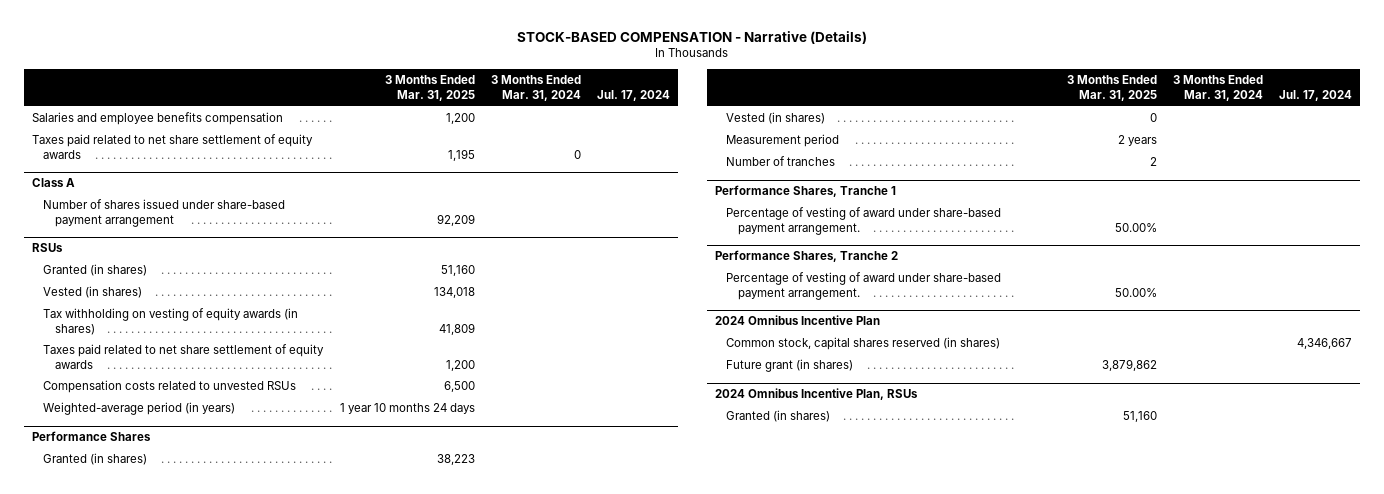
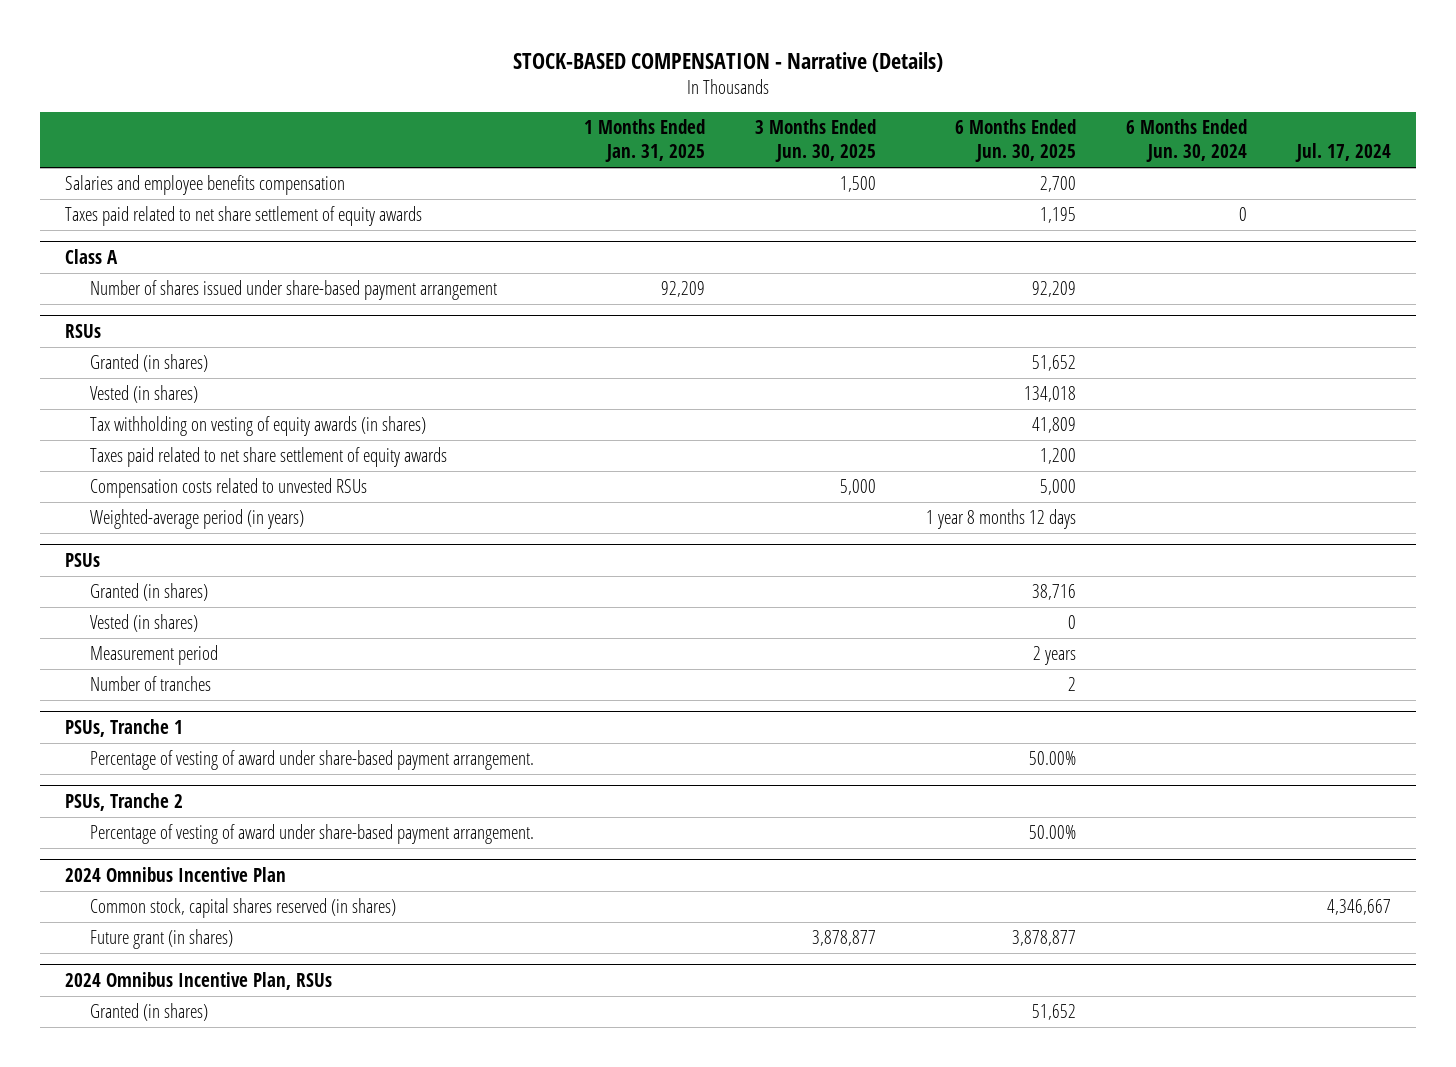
- | 3 Months Ended Mar. 31, 2025 | 3 Months Ended Mar. 31, 2024 | Jul. 17, 2024
+ | 1 Months Ended Jan. 31, 2025 | 3 Months Ended Jun. 30, 2025 | 6 Months Ended Jun. 30, 2025 | 6 Months Ended Jun. 30, 2024 | Jul. 17, 2024
- Performance Shares
+ PSUs
- Performance Shares, Tranche 1
- Percentage of vesting of award under share-based payment arrangement. | 50.00% | |
- Performance Shares, Tranche 2
- Percentage of vesting of award under share-based payment arrangement. | 50.00% | |
+ PSUs, Tranche 1
+ Percentage of vesting of award under share-based payment arrangement. | | | 50.00% | |
+ PSUs, Tranche 2
+ Percentage of vesting of award under share-based payment arrangement. | | | 50.00% | |

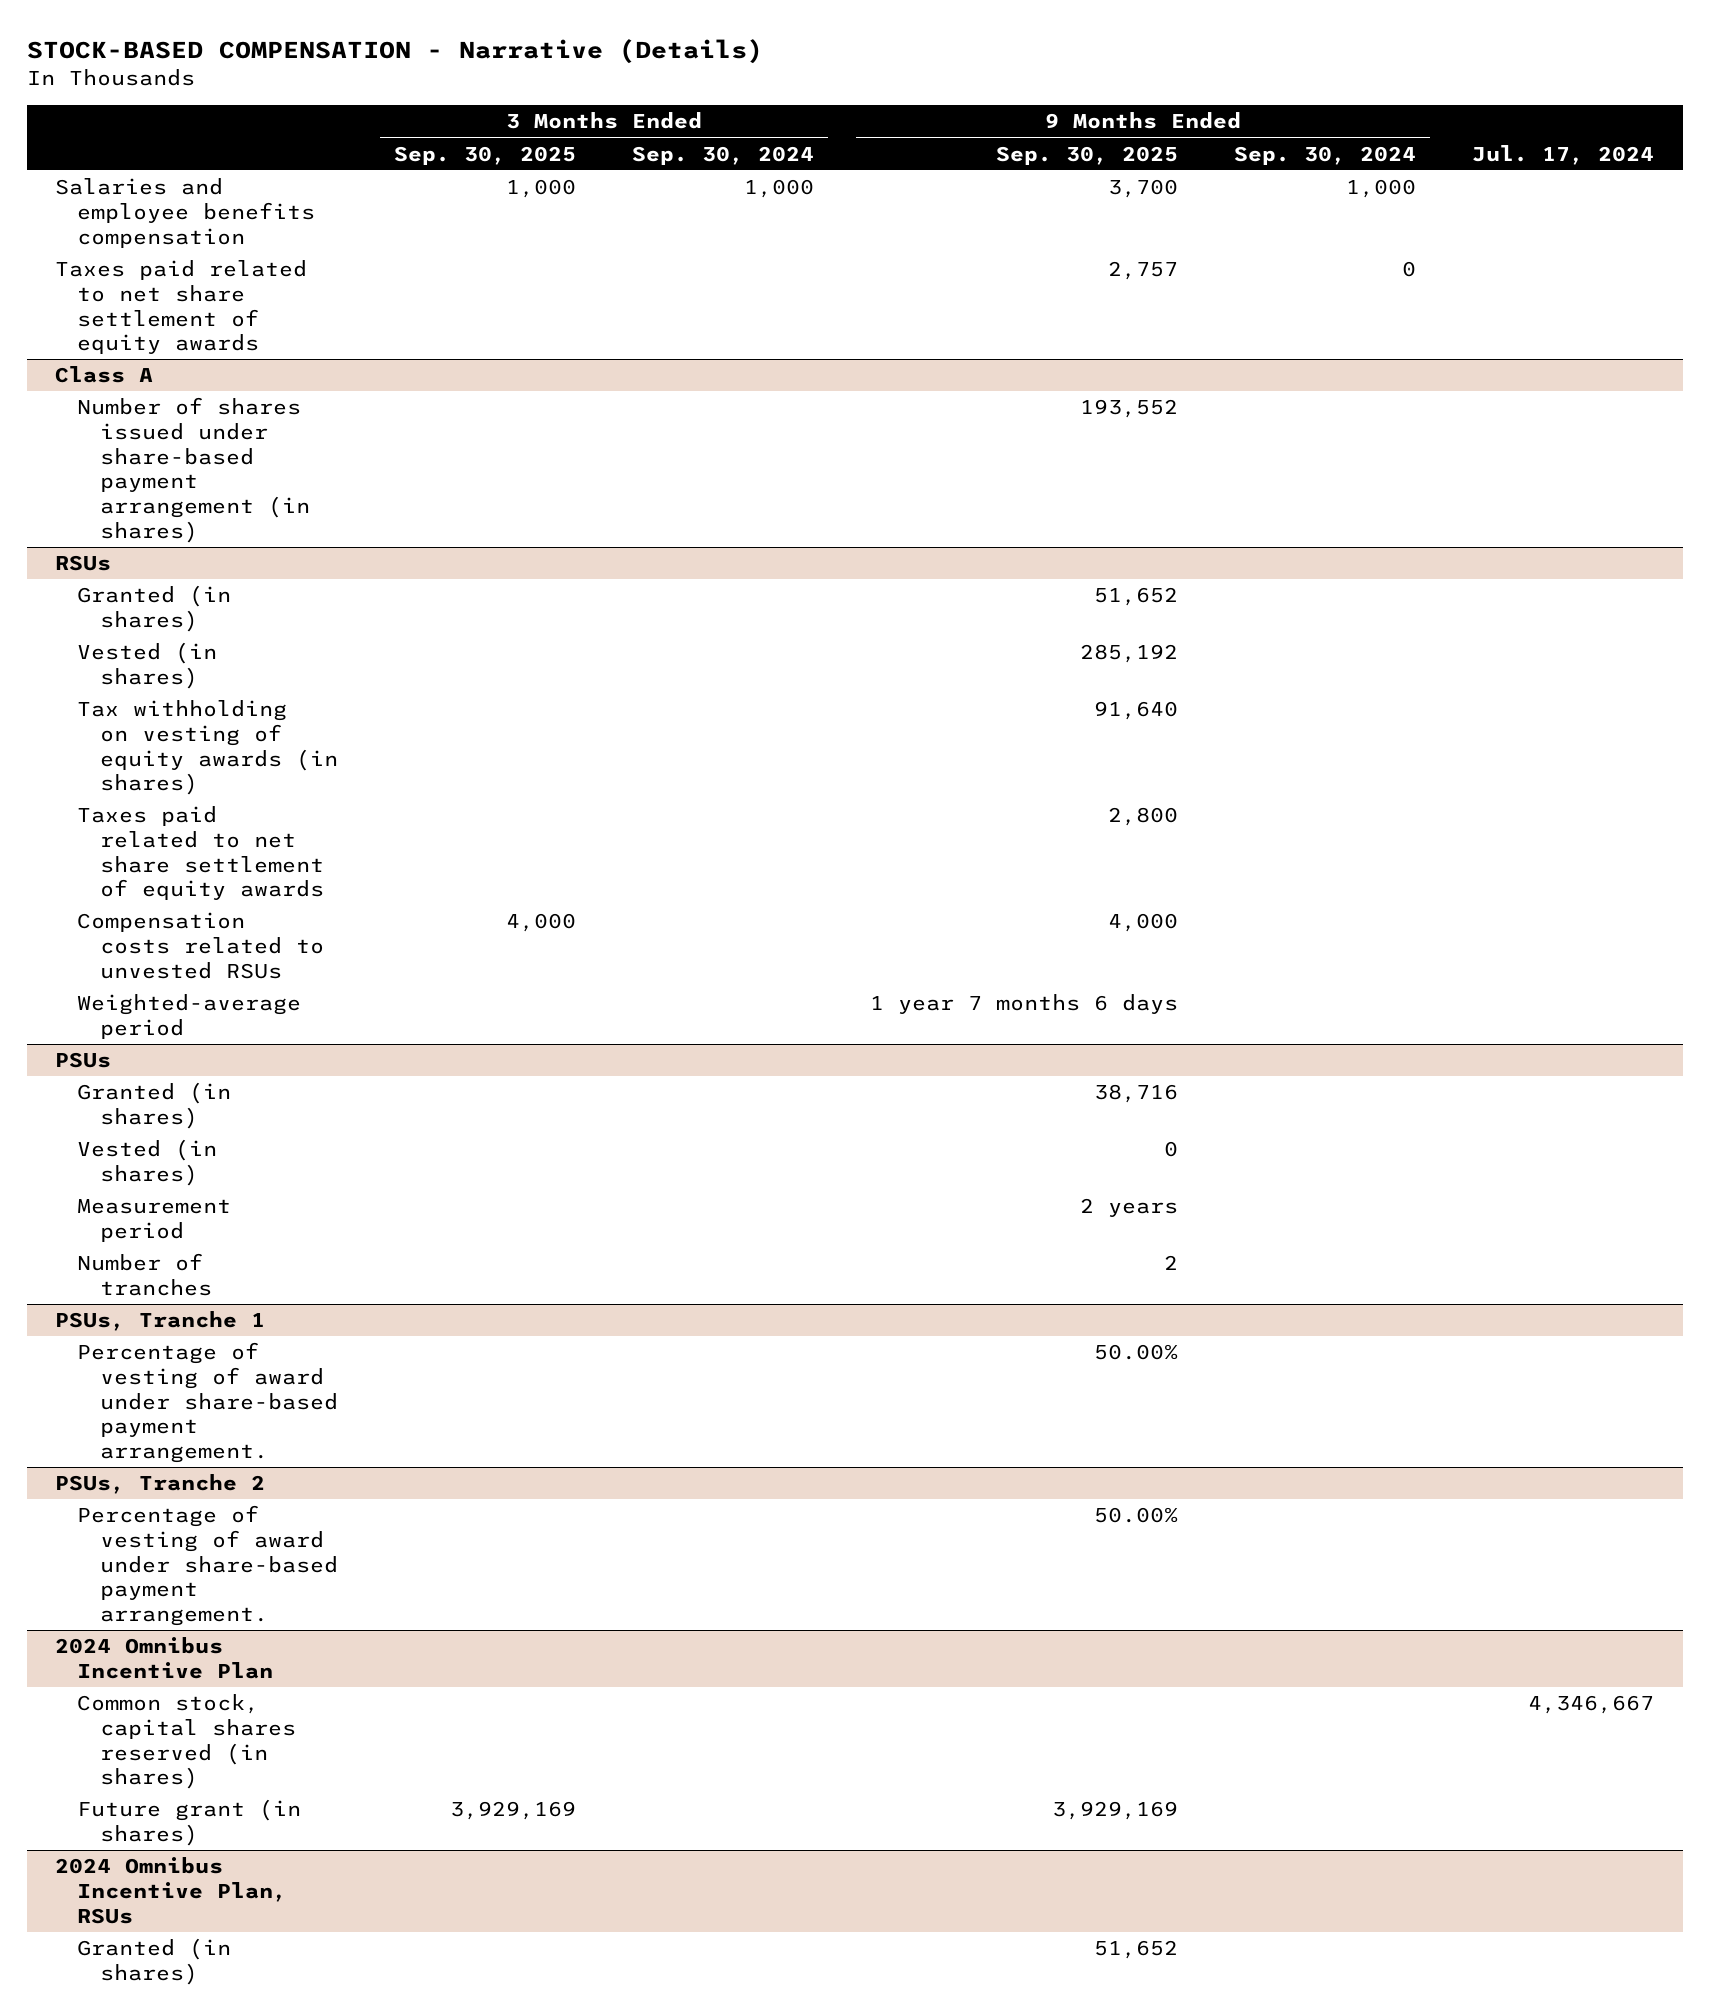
- | 1 Months Ended Jan. 31, 2025 | 3 Months Ended Jun. 30, 2025 | 6 Months Ended Jun. 30, 2025 | 6 Months Ended Jun. 30, 2024 | Jul. 17, 2024
+ | 3 Months Ended Sep. 30, 2025 | 3 Months Ended Sep. 30, 2024 | 9 Months Ended Sep. 30, 2025 | 9 Months Ended Sep. 30, 2024 | Jul. 17, 2024
@ Class A
- Number of shares issued under share-based payment arrangement | 92,209 | | 92,209 | |
+ Number of shares issued under share-based payment arrangement (in shares) | | | 193,552 | |
@ RSUs
- Weighted-average period (in years) | | | 1 year 8 months 12 days | |
+ Weighted-average period | | | 1 year 7 months 6 days | |

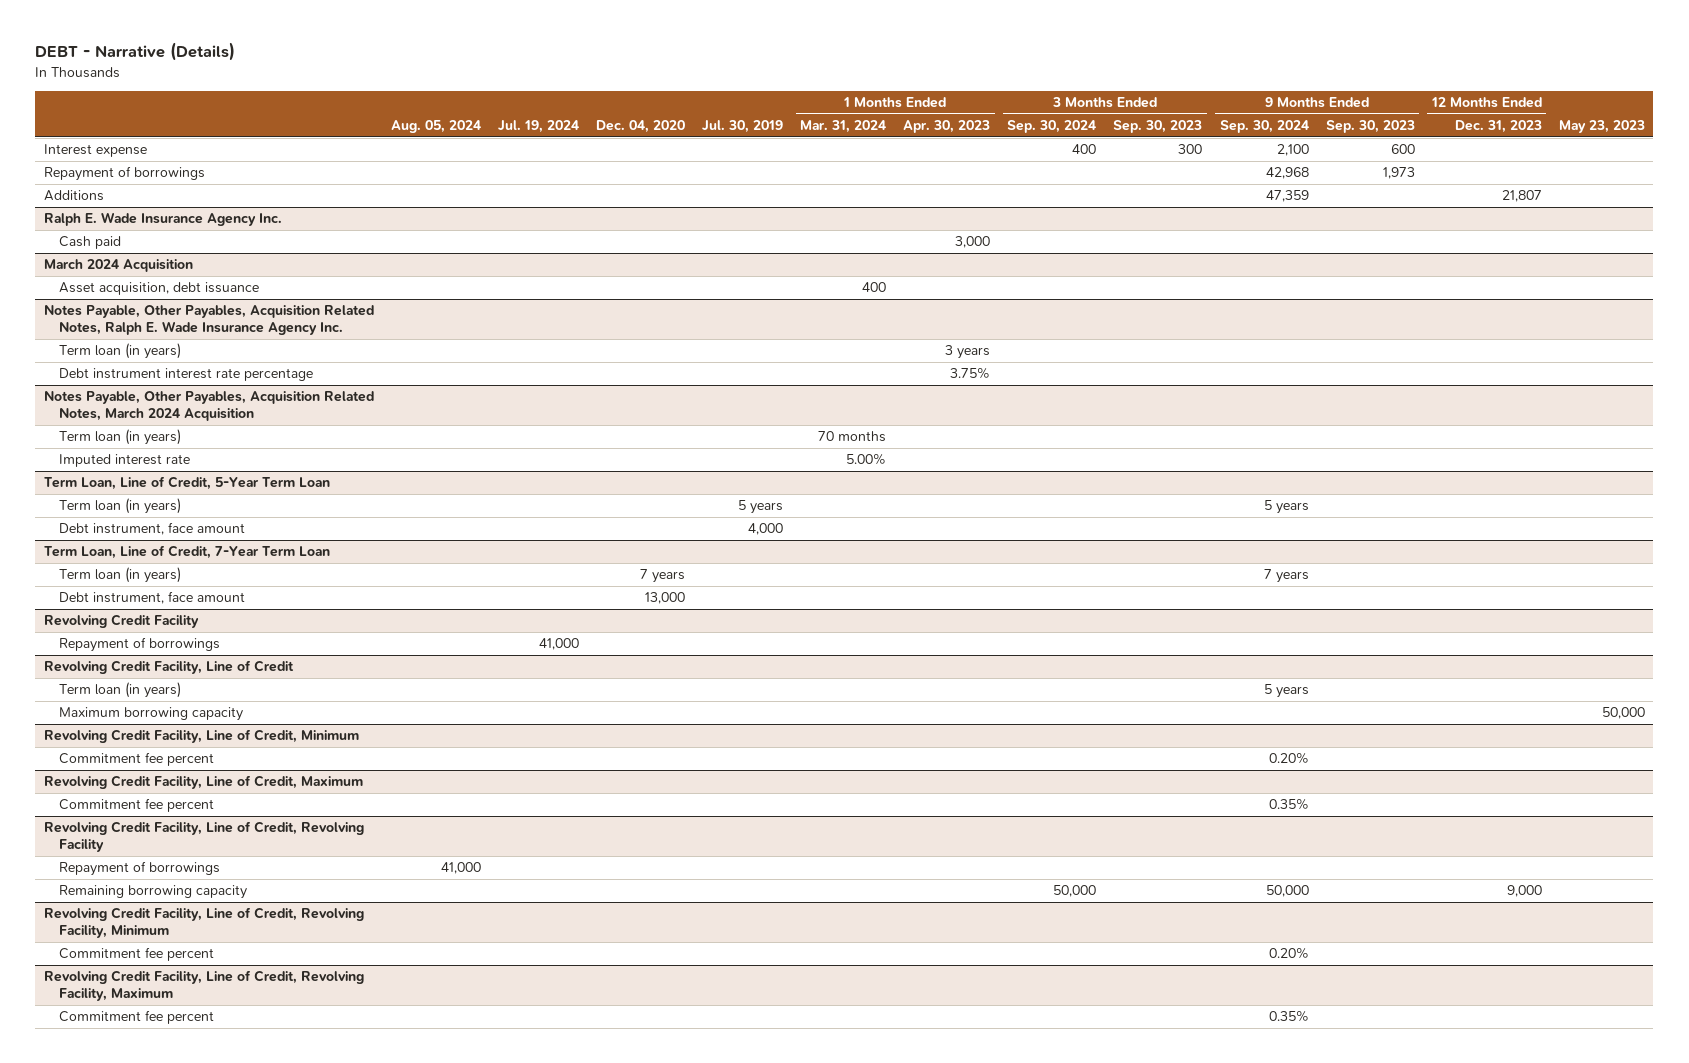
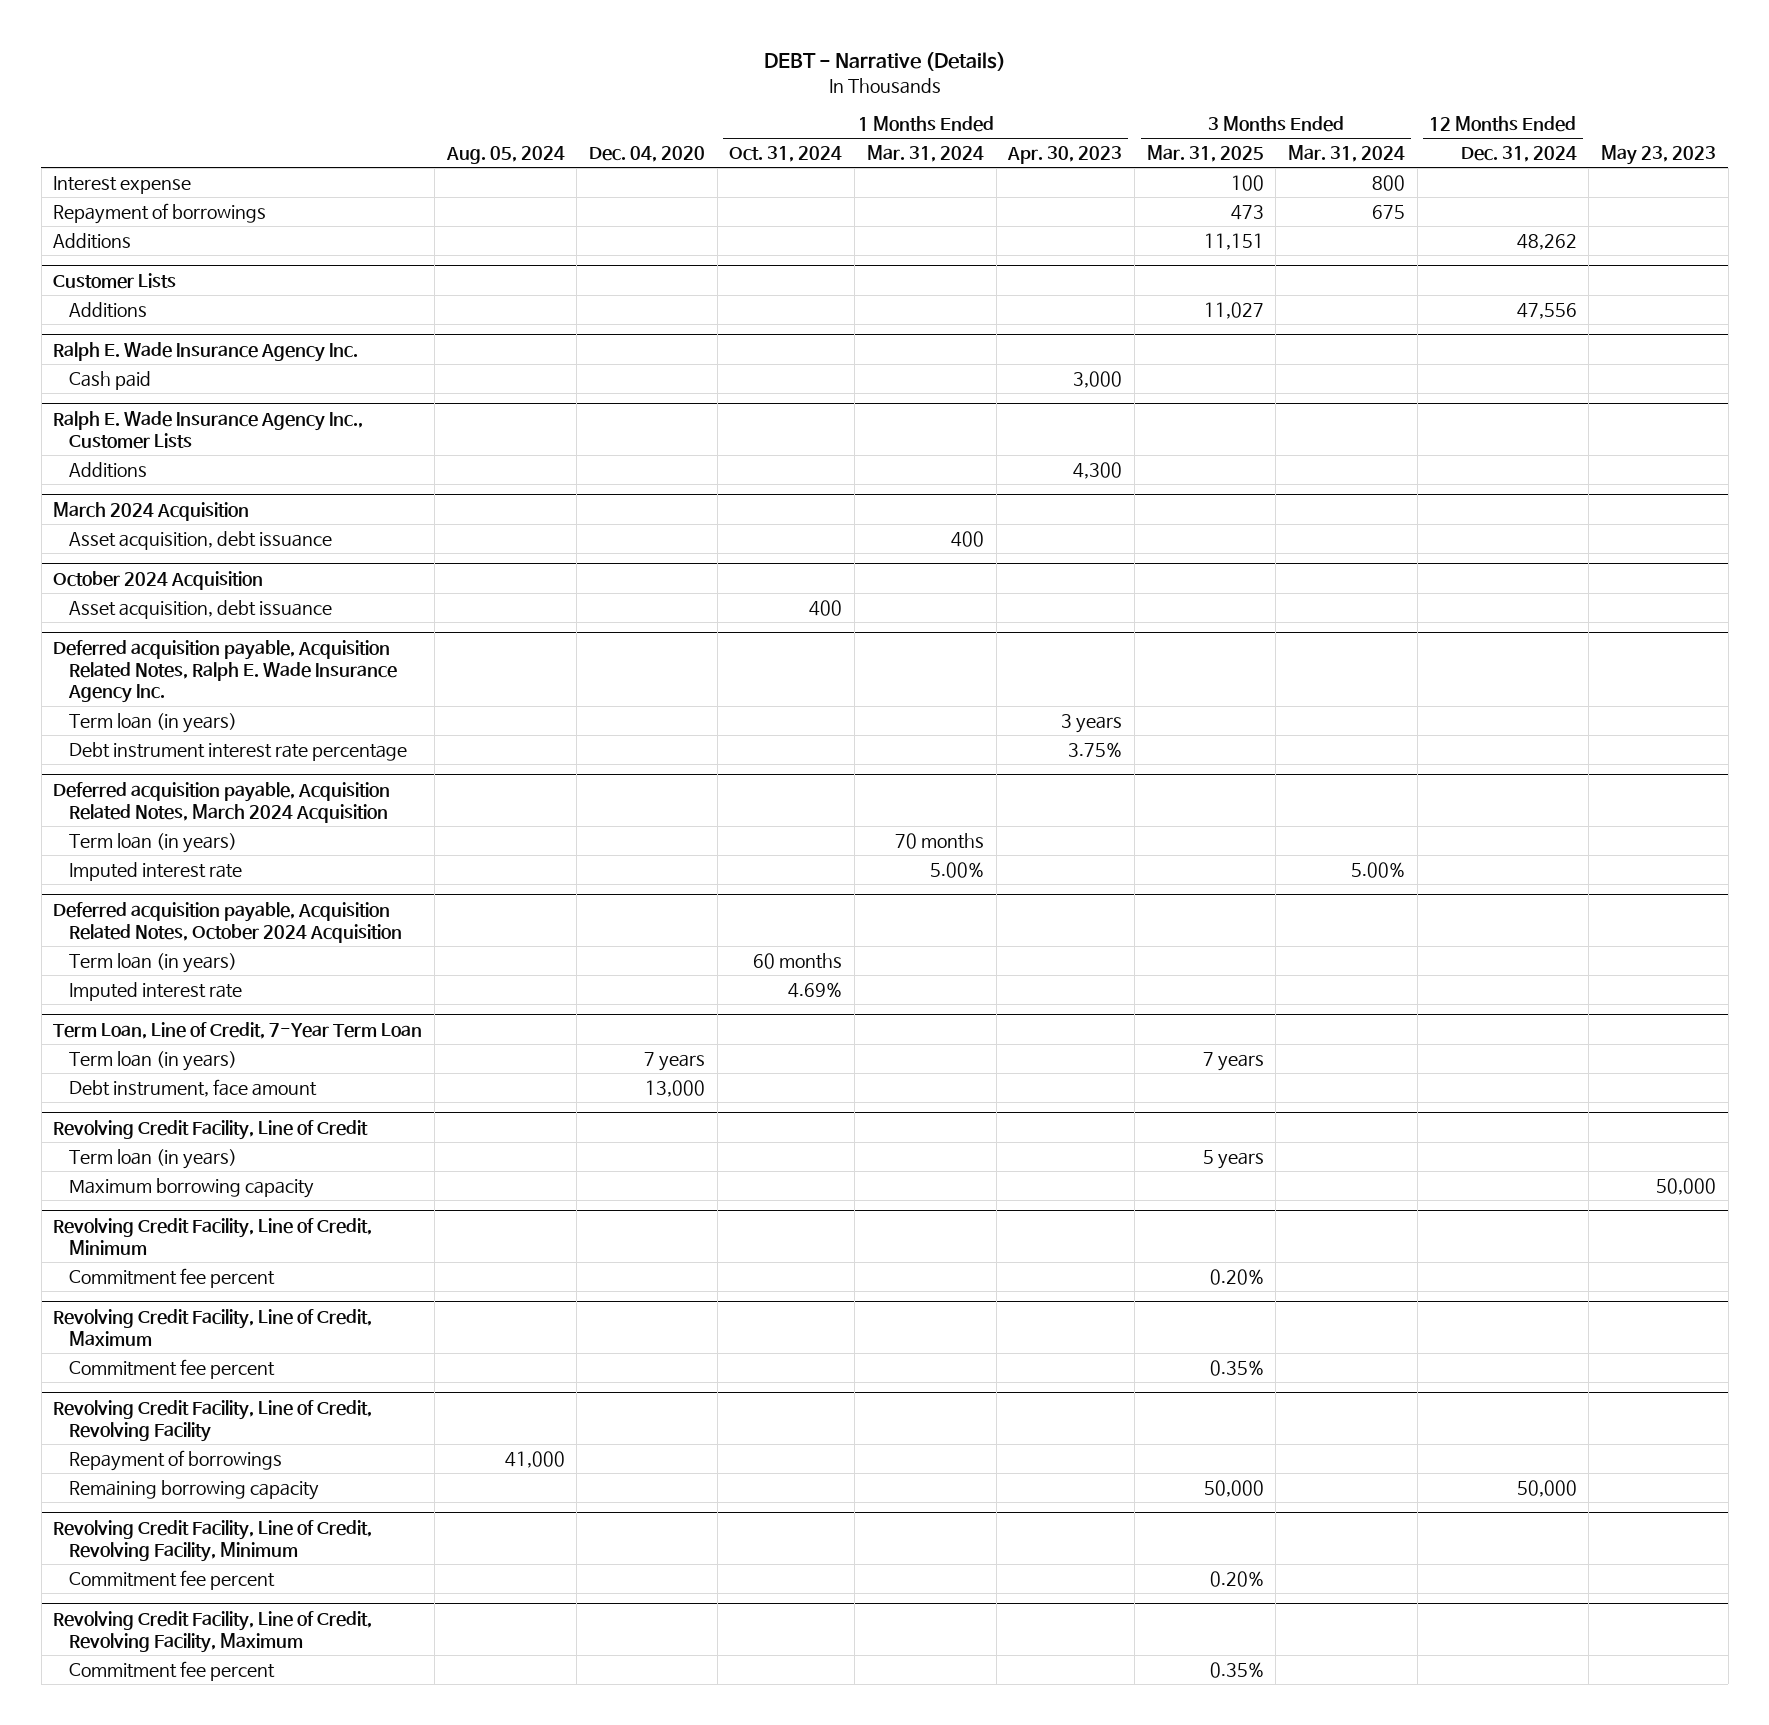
- | Aug. 05, 2024 | Jul. 19, 2024 | Dec. 04, 2020 | Jul. 30, 2019 | 1 Months Ended Mar. 31, 2024 | 1 Months Ended Apr. 30, 2023 | 3 Months Ended Sep. 30, 2024 | 3 Months Ended Sep. 30, 2023 | 9 Months Ended Sep. 30, 2024 | 9 Months Ended Sep. 30, 2023 | 12 Months Ended Dec. 31, 2023 | May 23, 2023
+ | Aug. 05, 2024 | Dec. 04, 2020 | 1 Months Ended Oct. 31, 2024 | 1 Months Ended Mar. 31, 2024 | 1 Months Ended Apr. 30, 2023 | 3 Months Ended Mar. 31, 2025 | 3 Months Ended Mar. 31, 2024 | 12 Months Ended Dec. 31, 2024 | May 23, 2023
+ Customer Lists
+ Additions | | | | | | 11,027 | | 47,556 |
+ Ralph E. Wade Insurance Agency Inc., Customer Lists
+ Additions | | | | | 4,300 | | | |
- Notes Payable, Other Payables, Acquisition Related Notes, Ralph E. Wade Insurance Agency Inc.
+ October 2024 Acquisition
+ Asset acquisition, debt issuance | | | 400 | | | | | |
+ Deferred acquisition payable, Acquisition Related Notes, Ralph E. Wade Insurance Agency Inc.
- Notes Payable, Other Payables, Acquisition Related Notes, March 2024 Acquisition
+ Deferred acquisition payable, Acquisition Related Notes, March 2024 Acquisition
- Term Loan, Line of Credit, 5-Year Term Loan
- Term loan (in years) | | | | 5 years | | | | | 5 years | | |
- Debt instrument, face amount | | | | 4,000 | | | | | | | |
+ Deferred acquisition payable, Acquisition Related Notes, October 2024 Acquisition
+ Term loan (in years) | | | 60 months | | | | | |
+ Imputed interest rate | | | 4.69% | | | | | |
- Revolving Credit Facility
- Repayment of borrowings | | 41,000 | | | | | | | | | |

